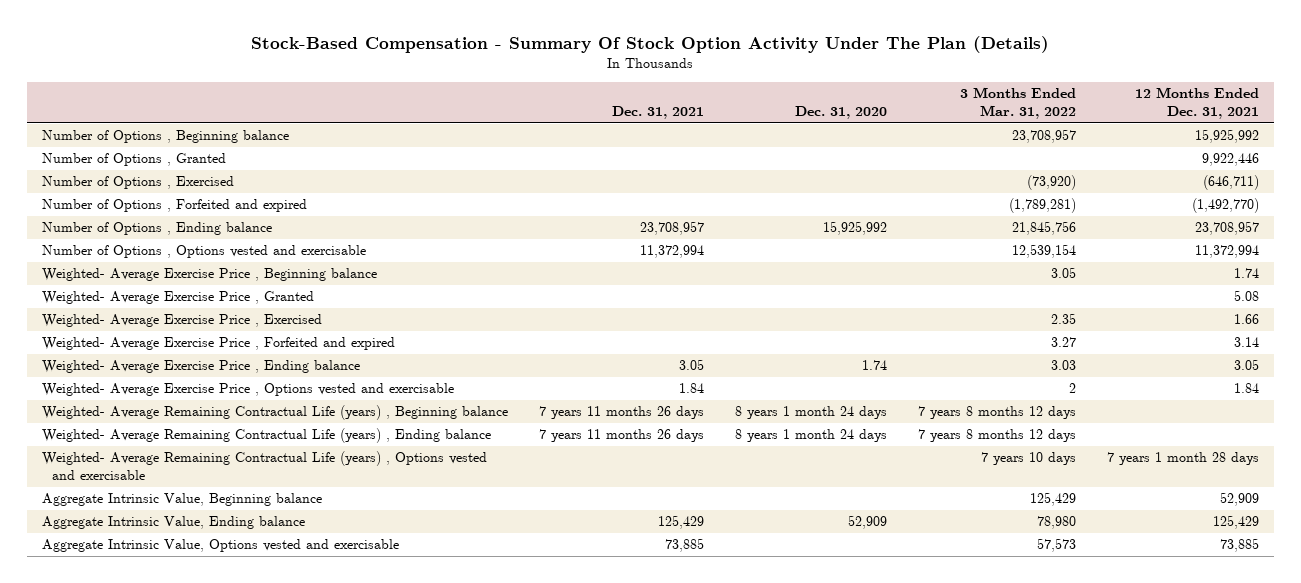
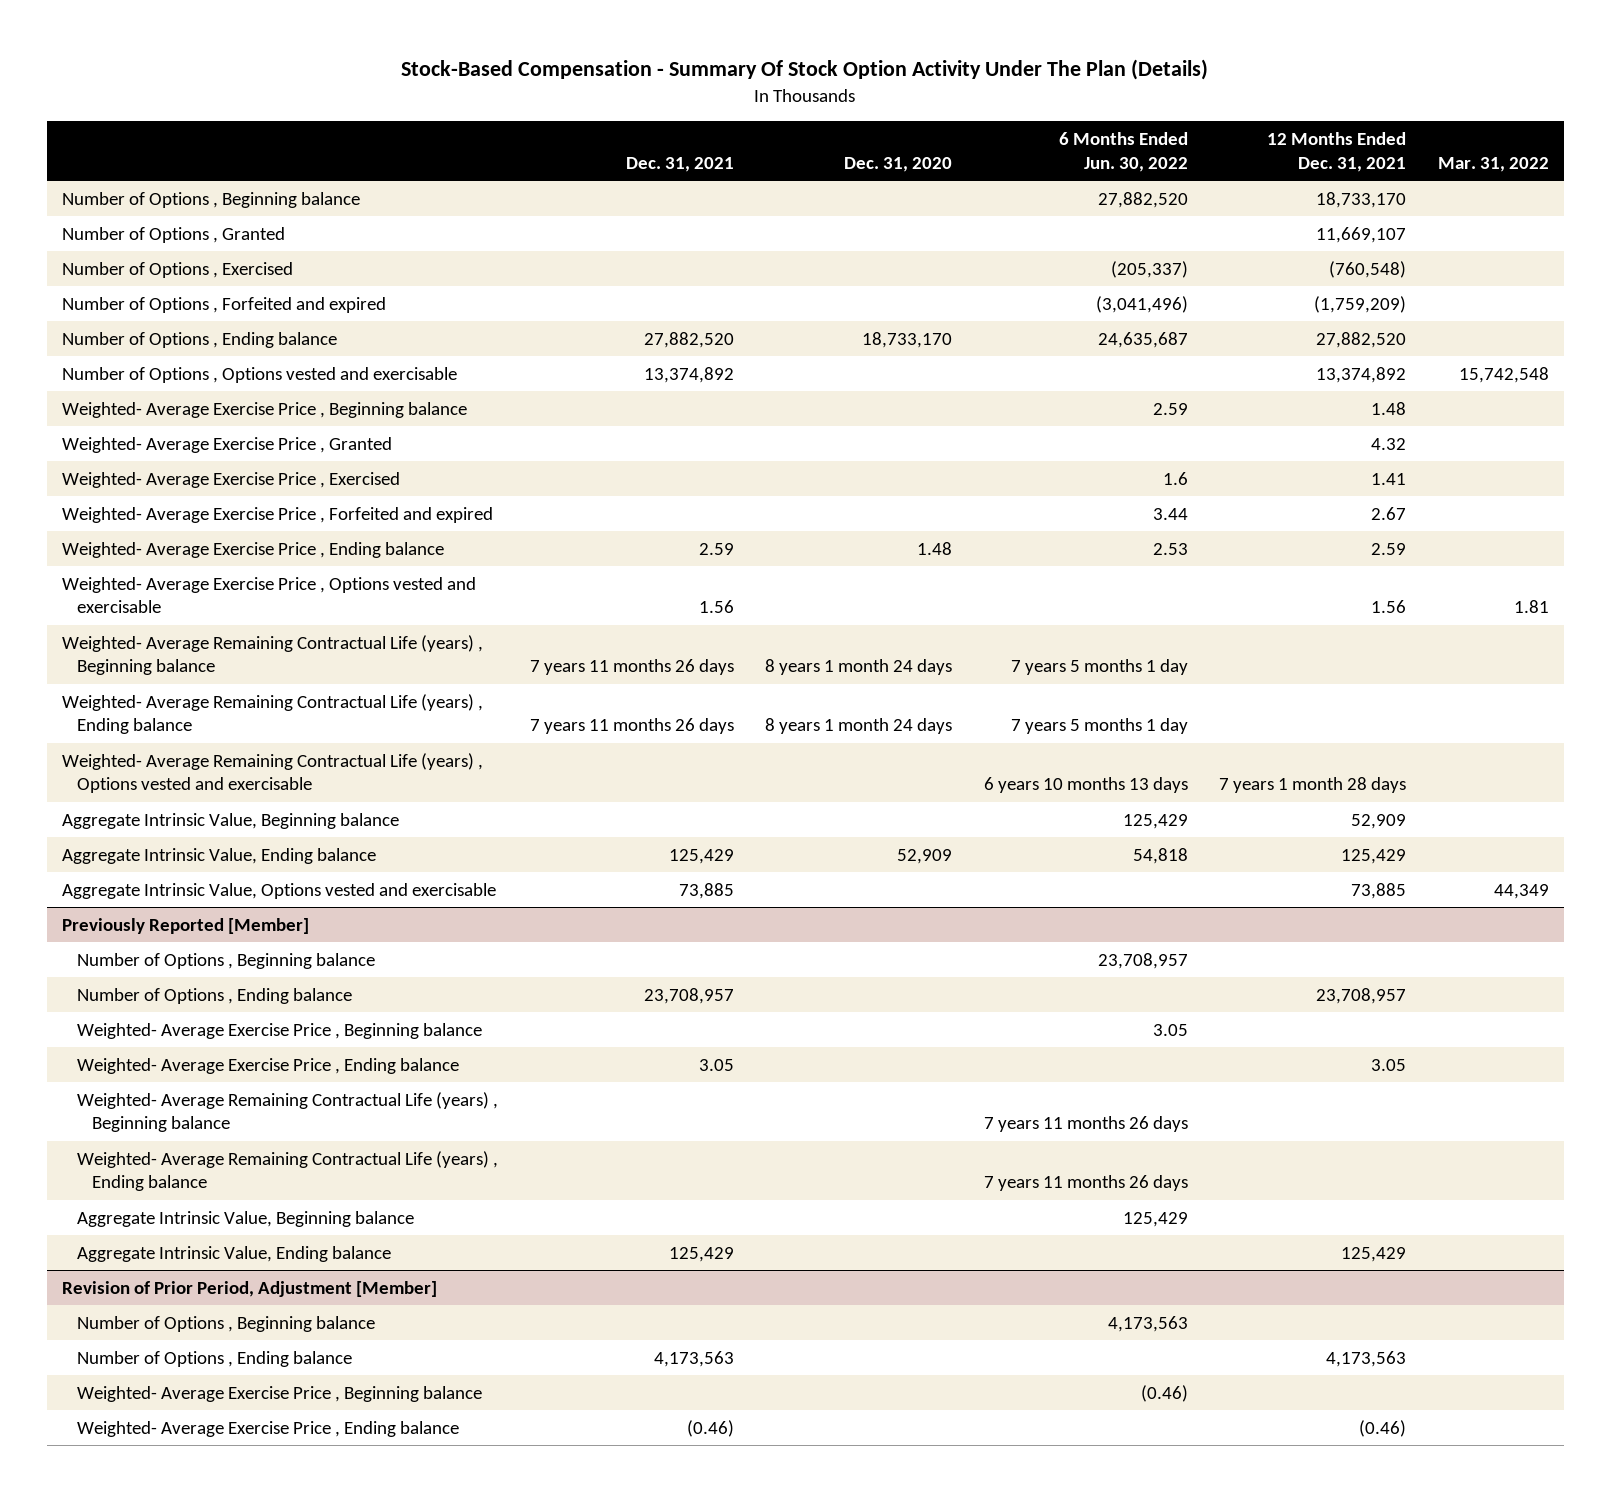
- | Dec. 31, 2021 | Dec. 31, 2020 | 3 Months Ended Mar. 31, 2022 | 12 Months Ended Dec. 31, 2021
+ | Dec. 31, 2021 | Dec. 31, 2020 | 6 Months Ended Jun. 30, 2022 | 12 Months Ended Dec. 31, 2021 | Mar. 31, 2022
- Number of Options , Beginning balance | | | 23,708,957 | 15,925,992
- Number of Options , Granted | | | | 9,922,446
- Number of Options , Exercised | | | (73,920) | (646,711)
- Number of Options , Forfeited and expired | | | (1,789,281) | (1,492,770)
- Number of Options , Ending balance | 23,708,957 | 15,925,992 | 21,845,756 | 23,708,957
- Number of Options , Options vested and exercisable | 11,372,994 | | 12,539,154 | 11,372,994
- Weighted- Average Exercise Price , Beginning balance | | | 3.05 | 1.74
- Weighted- Average Exercise Price , Granted | | | | 5.08
- Weighted- Average Exercise Price , Exercised | | | 2.35 | 1.66
- Weighted- Average Exercise Price , Forfeited and expired | | | 3.27 | 3.14
- Weighted- Average Exercise Price , Ending balance | 3.05 | 1.74 | 3.03 | 3.05
- Weighted- Average Exercise Price , Options vested and exercisable | 1.84 | | 2 | 1.84
+ Number of Options , Beginning balance | | | 27,882,520 | 18,733,170 |
+ Number of Options , Granted | | | | 11,669,107 |
+ Number of Options , Exercised | | | (205,337) | (760,548) |
+ Number of Options , Forfeited and expired | | | (3,041,496) | (1,759,209) |
+ Number of Options , Ending balance | 27,882,520 | 18,733,170 | 24,635,687 | 27,882,520 |
+ Number of Options , Options vested and exercisable | 13,374,892 | | | 13,374,892 | 15,742,548
+ Weighted- Average Exercise Price , Beginning balance | | | 2.59 | 1.48 |
+ Weighted- Average Exercise Price , Granted | | | | 4.32 |
+ Weighted- Average Exercise Price , Exercised | | | 1.6 | 1.41 |
+ Weighted- Average Exercise Price , Forfeited and expired | | | 3.44 | 2.67 |
+ Weighted- Average Exercise Price , Ending balance | 2.59 | 1.48 | 2.53 | 2.59 |
+ Weighted- Average Exercise Price , Options vested and exercisable | 1.56 | | | 1.56 | 1.81
+ Previously Reported [Member]
+ Number of Options , Beginning balance | | | 23,708,957 | |
+ Number of Options , Ending balance | 23,708,957 | | | 23,708,957 |
+ Weighted- Average Exercise Price , Beginning balance | | | 3.05 | |
+ Weighted- Average Exercise Price , Ending balance | 3.05 | | | 3.05 |
+ Weighted- Average Remaining Contractual Life (years) , Beginning balance | | | 7 years 11 months 26 days | |
+ Weighted- Average Remaining Contractual Life (years) , Ending balance | | | 7 years 11 months 26 days | |
+ Aggregate Intrinsic Value, Beginning balance | | | 125,429 | |
+ Aggregate Intrinsic Value, Ending balance | 125,429 | | | 125,429 |
+ Revision of Prior Period, Adjustment [Member]
+ Number of Options , Beginning balance | | | 4,173,563 | |
+ Number of Options , Ending balance | 4,173,563 | | | 4,173,563 |
+ Weighted- Average Exercise Price , Beginning balance | | | (0.46) | |
+ Weighted- Average Exercise Price , Ending balance | (0.46) | | | (0.46) |

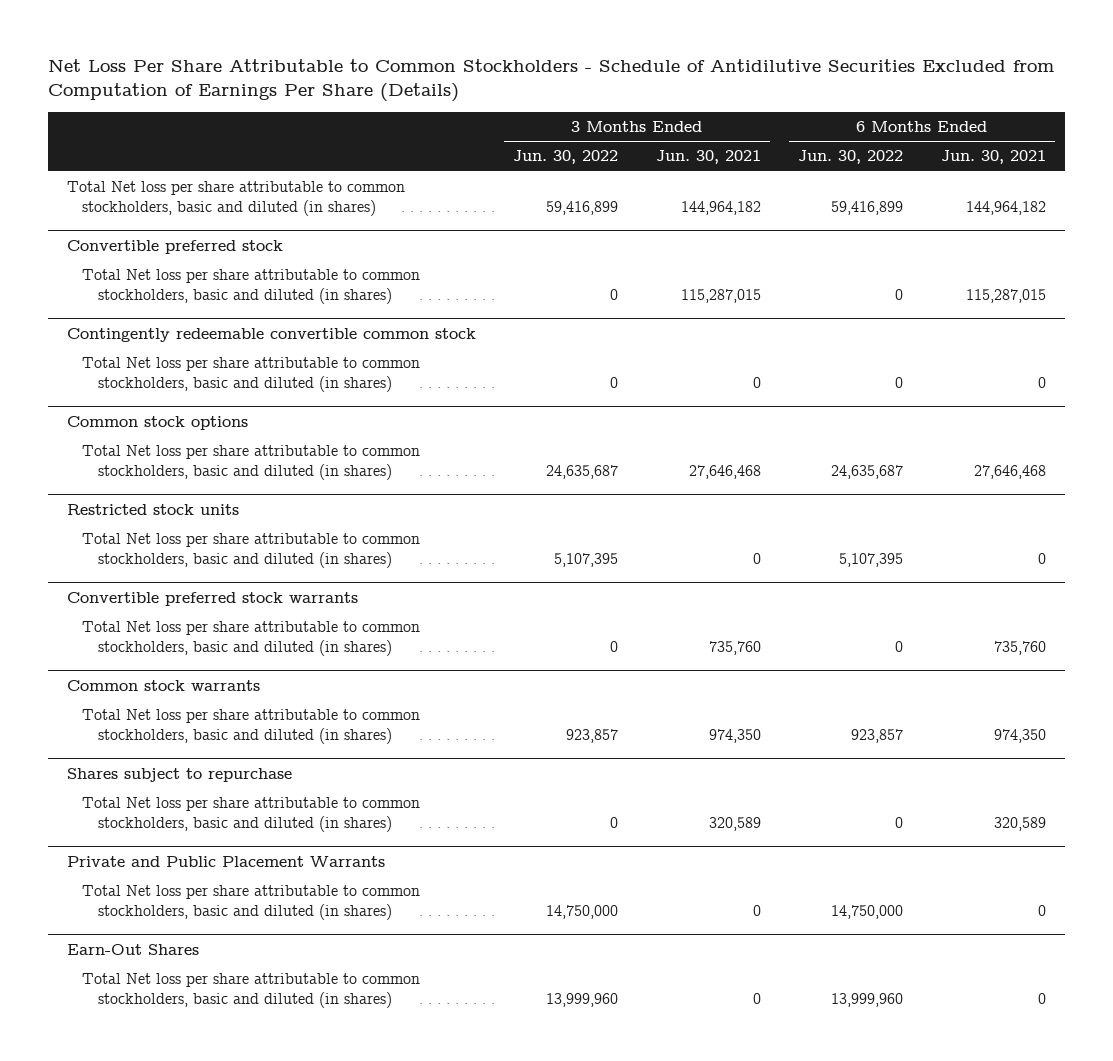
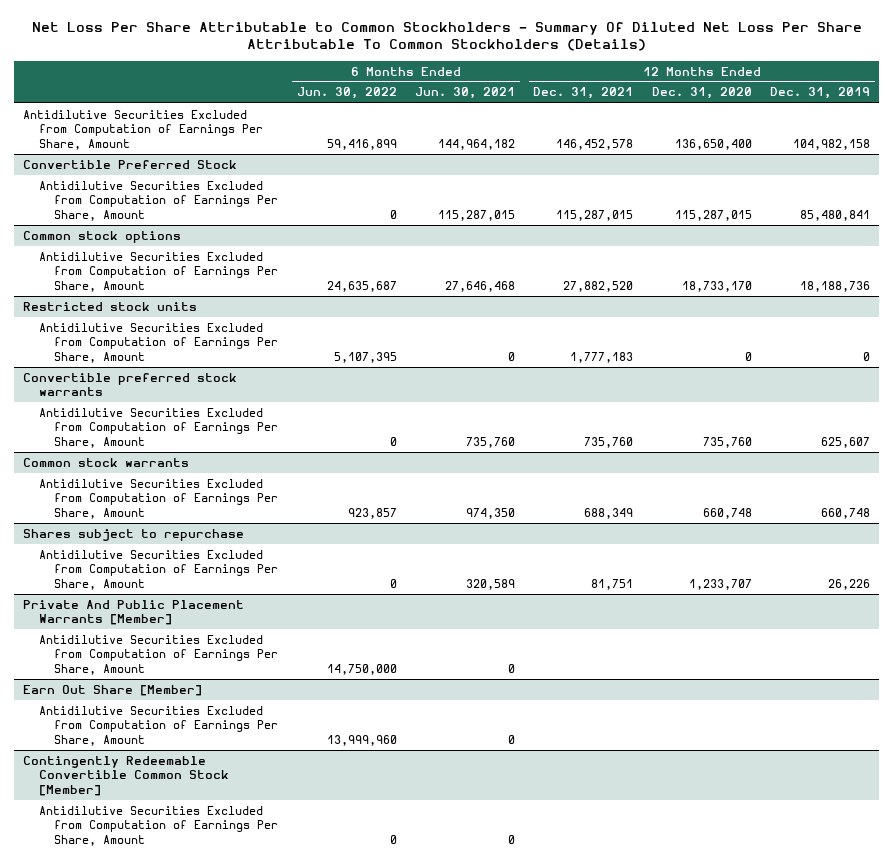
- Net Loss Per Share Attributable to Common Stockholders - Schedule of Antidilutive Securities Excluded from Computation of Earnings Per Share (Details)
+ Net Loss Per Share Attributable to Common Stockholders - Summary Of Diluted Net Loss Per Share Attributable To Common Stockholders (Details)
- | 3 Months Ended Jun. 30, 2022 | 3 Months Ended Jun. 30, 2021 | 6 Months Ended Jun. 30, 2022 | 6 Months Ended Jun. 30, 2021
+ | 6 Months Ended Jun. 30, 2022 | 6 Months Ended Jun. 30, 2021 | 12 Months Ended Dec. 31, 2021 | 12 Months Ended Dec. 31, 2020 | 12 Months Ended Dec. 31, 2019
- Total Net loss per share attributable to common stockholders, basic and diluted (in shares) | 59,416,899 | 144,964,182 | 59,416,899 | 144,964,182
- Convertible preferred stock
- Total Net loss per share attributable to common stockholders, basic and diluted (in shares) | 0 | 115,287,015 | 0 | 115,287,015
- Contingently redeemable convertible common stock
- Total Net loss per share attributable to common stockholders, basic and diluted (in shares) | 0 | 0 | 0 | 0
+ Antidilutive Securities Excluded from Computation of Earnings Per Share, Amount | 59,416,899 | 144,964,182 | 146,452,578 | 136,650,400 | 104,982,158
+ Convertible Preferred Stock
+ Antidilutive Securities Excluded from Computation of Earnings Per Share, Amount | 0 | 115,287,015 | 115,287,015 | 115,287,015 | 85,480,841
@ Common stock options
- Total Net loss per share attributable to common stockholders, basic and diluted (in shares) | 24,635,687 | 27,646,468 | 24,635,687 | 27,646,468
+ Antidilutive Securities Excluded from Computation of Earnings Per Share, Amount | 24,635,687 | 27,646,468 | 27,882,520 | 18,733,170 | 18,188,736
@ Restricted stock units
- Total Net loss per share attributable to common stockholders, basic and diluted (in shares) | 5,107,395 | 0 | 5,107,395 | 0
+ Antidilutive Securities Excluded from Computation of Earnings Per Share, Amount | 5,107,395 | 0 | 1,777,183 | 0 | 0
@ Convertible preferred stock warrants
- Total Net loss per share attributable to common stockholders, basic and diluted (in shares) | 0 | 735,760 | 0 | 735,760
+ Antidilutive Securities Excluded from Computation of Earnings Per Share, Amount | 0 | 735,760 | 735,760 | 735,760 | 625,607
@ Common stock warrants
- Total Net loss per share attributable to common stockholders, basic and diluted (in shares) | 923,857 | 974,350 | 923,857 | 974,350
+ Antidilutive Securities Excluded from Computation of Earnings Per Share, Amount | 923,857 | 974,350 | 688,349 | 660,748 | 660,748
@ Shares subject to repurchase
- Total Net loss per share attributable to common stockholders, basic and diluted (in shares) | 0 | 320,589 | 0 | 320,589
- Private and Public Placement Warrants
- Total Net loss per share attributable to common stockholders, basic and diluted (in shares) | 14,750,000 | 0 | 14,750,000 | 0
- Earn-Out Shares
- Total Net loss per share attributable to common stockholders, basic and diluted (in shares) | 13,999,960 | 0 | 13,999,960 | 0
@ Shares subject to repurchase
+ Antidilutive Securities Excluded from Computation of Earnings Per Share, Amount | 0 | 320,589 | 81,751 | 1,233,707 | 26,226
+ Private And Public Placement Warrants [Member]
+ Antidilutive Securities Excluded from Computation of Earnings Per Share, Amount | 14,750,000 | 0 | | |
+ Earn Out Share [Member]
+ Antidilutive Securities Excluded from Computation of Earnings Per Share, Amount | 13,999,960 | 0 | | |
+ Contingently Redeemable Convertible Common Stock [Member]
+ Antidilutive Securities Excluded from Computation of Earnings Per Share, Amount | 0 | 0 | | |

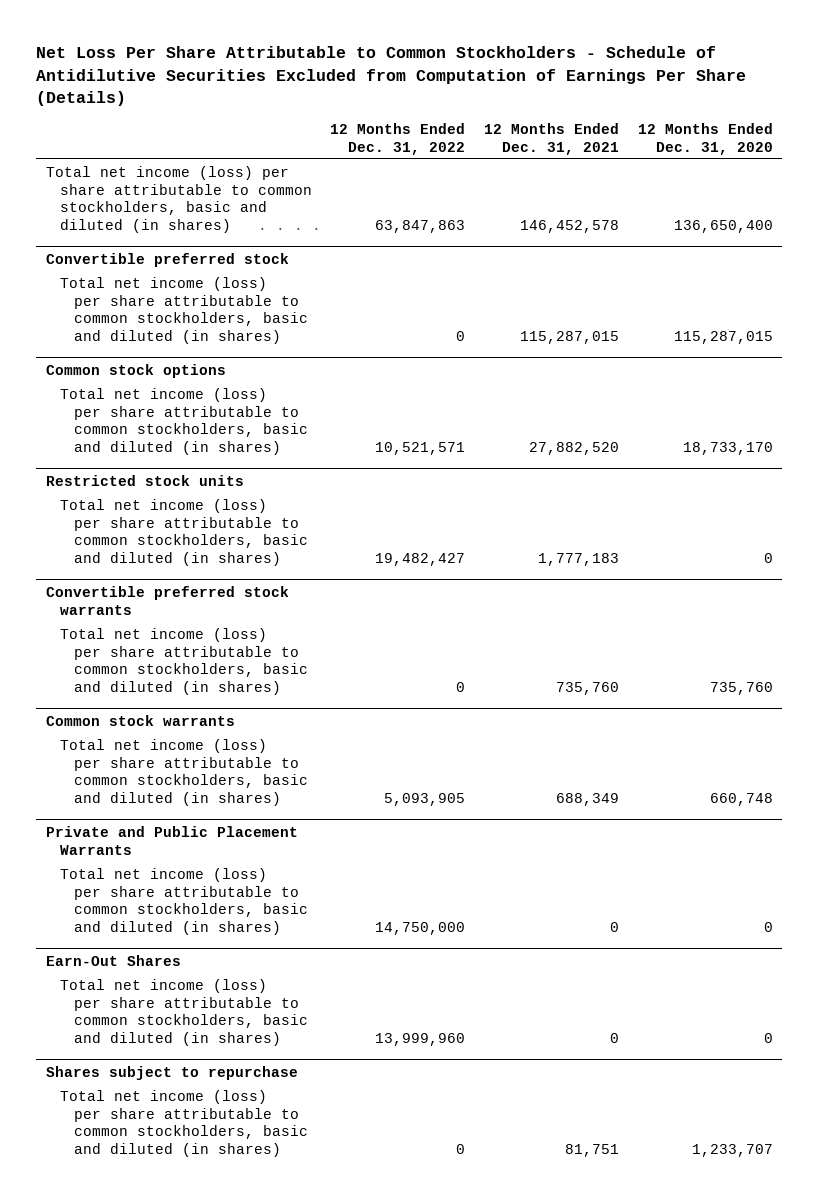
- Net Loss Per Share Attributable to Common Stockholders - Summary Of Diluted Net Loss Per Share Attributable To Common Stockholders (Details)
+ Net Loss Per Share Attributable to Common Stockholders - Schedule of Antidilutive Securities Excluded from Computation of Earnings Per Share (Details)
- | 6 Months Ended Jun. 30, 2022 | 6 Months Ended Jun. 30, 2021 | 12 Months Ended Dec. 31, 2021 | 12 Months Ended Dec. 31, 2020 | 12 Months Ended Dec. 31, 2019
+ | 12 Months Ended Dec. 31, 2022 | 12 Months Ended Dec. 31, 2021 | 12 Months Ended Dec. 31, 2020
- Antidilutive Securities Excluded from Computation of Earnings Per Share, Amount | 59,416,899 | 144,964,182 | 146,452,578 | 136,650,400 | 104,982,158
- Convertible Preferred Stock
- Antidilutive Securities Excluded from Computation of Earnings Per Share, Amount | 0 | 115,287,015 | 115,287,015 | 115,287,015 | 85,480,841
+ Total net income (loss) per share attributable to common stockholders, basic and diluted (in shares) | 63,847,863 | 146,452,578 | 136,650,400
+ Convertible preferred stock
+ Total net income (loss) per share attributable to common stockholders, basic and diluted (in shares) | 0 | 115,287,015 | 115,287,015
@ Common stock options
- Antidilutive Securities Excluded from Computation of Earnings Per Share, Amount | 24,635,687 | 27,646,468 | 27,882,520 | 18,733,170 | 18,188,736
+ Total net income (loss) per share attributable to common stockholders, basic and diluted (in shares) | 10,521,571 | 27,882,520 | 18,733,170
@ Restricted stock units
- Antidilutive Securities Excluded from Computation of Earnings Per Share, Amount | 5,107,395 | 0 | 1,777,183 | 0 | 0
+ Total net income (loss) per share attributable to common stockholders, basic and diluted (in shares) | 19,482,427 | 1,777,183 | 0
@ Convertible preferred stock warrants
- Antidilutive Securities Excluded from Computation of Earnings Per Share, Amount | 0 | 735,760 | 735,760 | 735,760 | 625,607
+ Total net income (loss) per share attributable to common stockholders, basic and diluted (in shares) | 0 | 735,760 | 735,760
@ Common stock warrants
- Antidilutive Securities Excluded from Computation of Earnings Per Share, Amount | 923,857 | 974,350 | 688,349 | 660,748 | 660,748
+ Total net income (loss) per share attributable to common stockholders, basic and diluted (in shares) | 5,093,905 | 688,349 | 660,748
+ Private and Public Placement Warrants
+ Total net income (loss) per share attributable to common stockholders, basic and diluted (in shares) | 14,750,000 | 0 | 0
+ Earn-Out Shares
+ Total net income (loss) per share attributable to common stockholders, basic and diluted (in shares) | 13,999,960 | 0 | 0
@ Shares subject to repurchase
- Antidilutive Securities Excluded from Computation of Earnings Per Share, Amount | 0 | 320,589 | 81,751 | 1,233,707 | 26,226
- Private And Public Placement Warrants [Member]
- Antidilutive Securities Excluded from Computation of Earnings Per Share, Amount | 14,750,000 | 0 | | |
- Earn Out Share [Member]
- Antidilutive Securities Excluded from Computation of Earnings Per Share, Amount | 13,999,960 | 0 | | |
- Contingently Redeemable Convertible Common Stock [Member]
- Antidilutive Securities Excluded from Computation of Earnings Per Share, Amount | 0 | 0 | | |
@ Shares subject to repurchase
+ Total net income (loss) per share attributable to common stockholders, basic and diluted (in shares) | 0 | 81,751 | 1,233,707

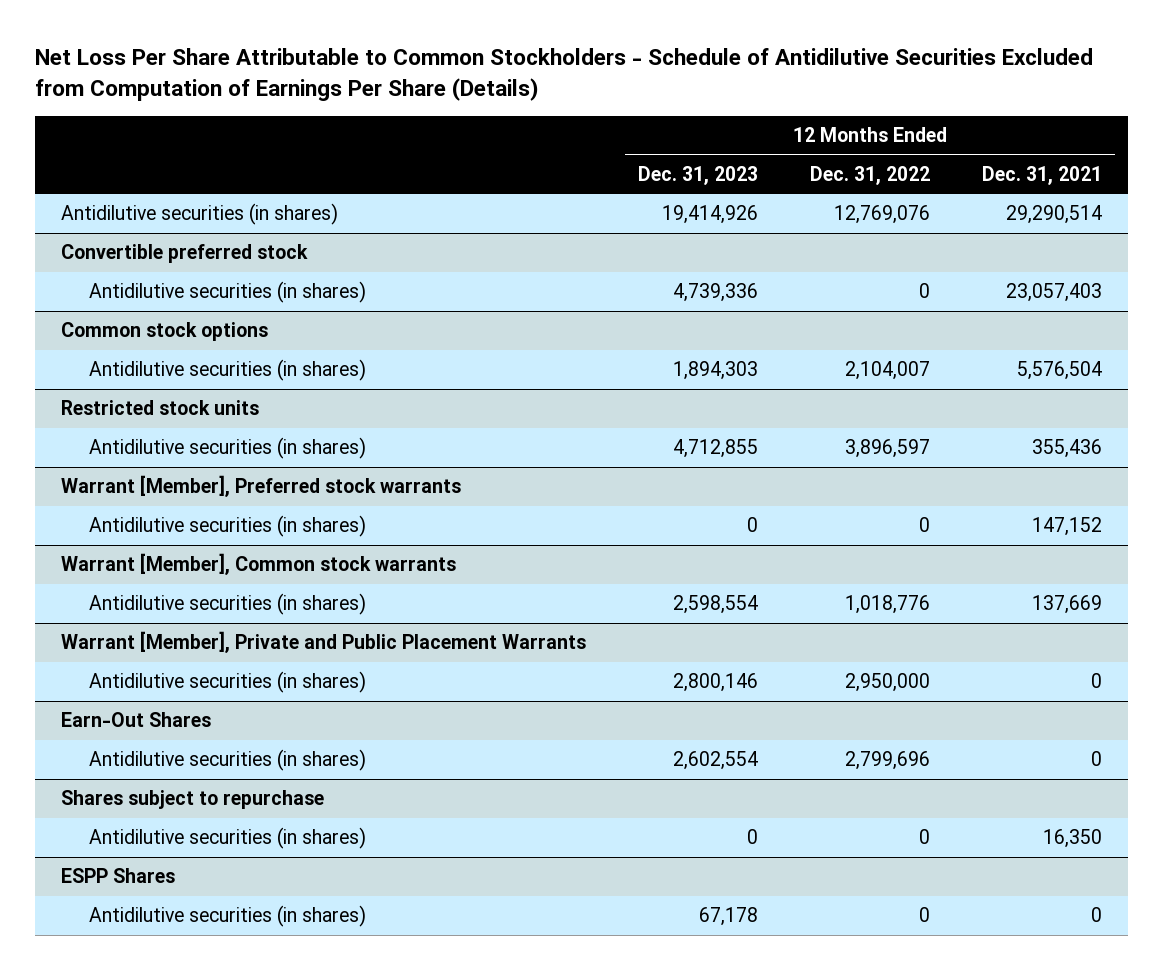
- | 12 Months Ended Dec. 31, 2022 | 12 Months Ended Dec. 31, 2021 | 12 Months Ended Dec. 31, 2020
+ | 12 Months Ended Dec. 31, 2023 | 12 Months Ended Dec. 31, 2022 | 12 Months Ended Dec. 31, 2021
- Total net income (loss) per share attributable to common stockholders, basic and diluted (in shares) | 63,847,863 | 146,452,578 | 136,650,400
+ Antidilutive securities (in shares) | 19,414,926 | 12,769,076 | 29,290,514
@ Convertible preferred stock
- Total net income (loss) per share attributable to common stockholders, basic and diluted (in shares) | 0 | 115,287,015 | 115,287,015
+ Antidilutive securities (in shares) | 4,739,336 | 0 | 23,057,403
@ Common stock options
- Total net income (loss) per share attributable to common stockholders, basic and diluted (in shares) | 10,521,571 | 27,882,520 | 18,733,170
+ Antidilutive securities (in shares) | 1,894,303 | 2,104,007 | 5,576,504
@ Restricted stock units
- Total net income (loss) per share attributable to common stockholders, basic and diluted (in shares) | 19,482,427 | 1,777,183 | 0
- Convertible preferred stock warrants
- Total net income (loss) per share attributable to common stockholders, basic and diluted (in shares) | 0 | 735,760 | 735,760
- Common stock warrants
- Total net income (loss) per share attributable to common stockholders, basic and diluted (in shares) | 5,093,905 | 688,349 | 660,748
- Private and Public Placement Warrants
- Total net income (loss) per share attributable to common stockholders, basic and diluted (in shares) | 14,750,000 | 0 | 0
@ Restricted stock units
+ Antidilutive securities (in shares) | 4,712,855 | 3,896,597 | 355,436
+ Warrant [Member], Preferred stock warrants
+ Antidilutive securities (in shares) | 0 | 0 | 147,152
+ Warrant [Member], Common stock warrants
+ Antidilutive securities (in shares) | 2,598,554 | 1,018,776 | 137,669
+ Warrant [Member], Private and Public Placement Warrants
+ Antidilutive securities (in shares) | 2,800,146 | 2,950,000 | 0
@ Earn-Out Shares
- Total net income (loss) per share attributable to common stockholders, basic and diluted (in shares) | 13,999,960 | 0 | 0
+ Antidilutive securities (in shares) | 2,602,554 | 2,799,696 | 0
@ Shares subject to repurchase
- Total net income (loss) per share attributable to common stockholders, basic and diluted (in shares) | 0 | 81,751 | 1,233,707
+ Antidilutive securities (in shares) | 0 | 0 | 16,350
+ ESPP Shares
+ Antidilutive securities (in shares) | 67,178 | 0 | 0

